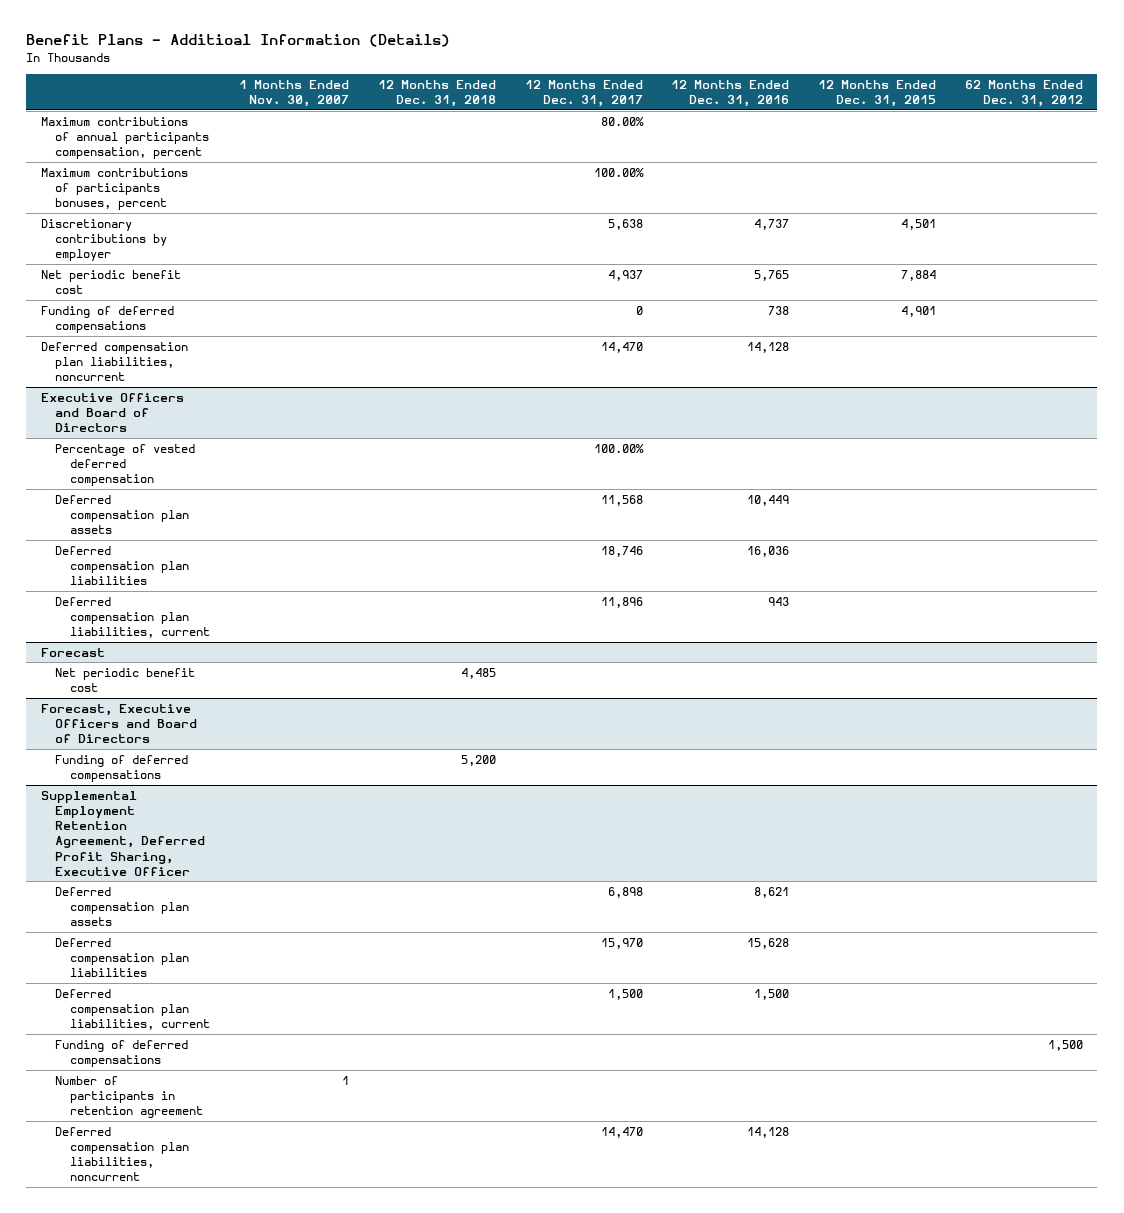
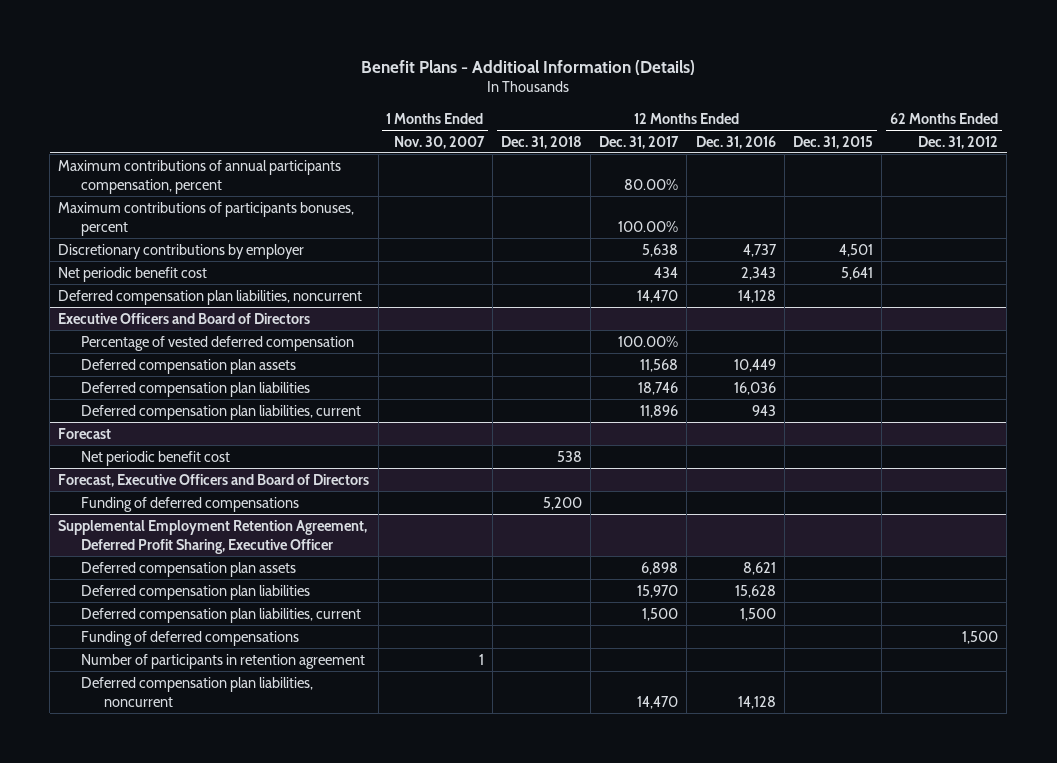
- Net periodic benefit cost | | | 4,937 | 5,765 | 7,884 |
- Funding of deferred compensations | | | 0 | 738 | 4,901 |
+ Net periodic benefit cost | | | 434 | 2,343 | 5,641 |
@ Forecast
- Net periodic benefit cost | | 4,485 | | | |
+ Net periodic benefit cost | | 538 | | | |

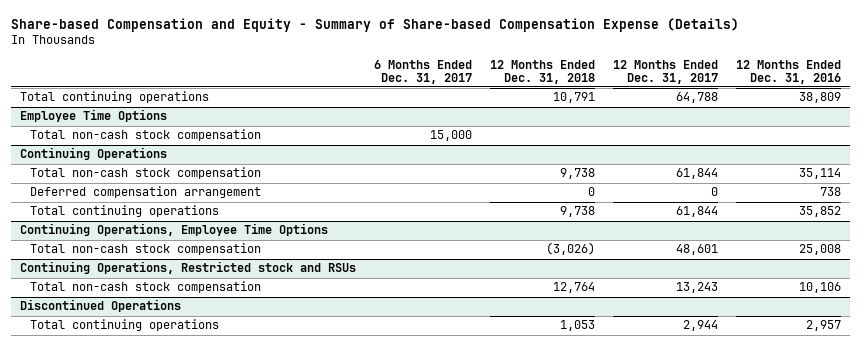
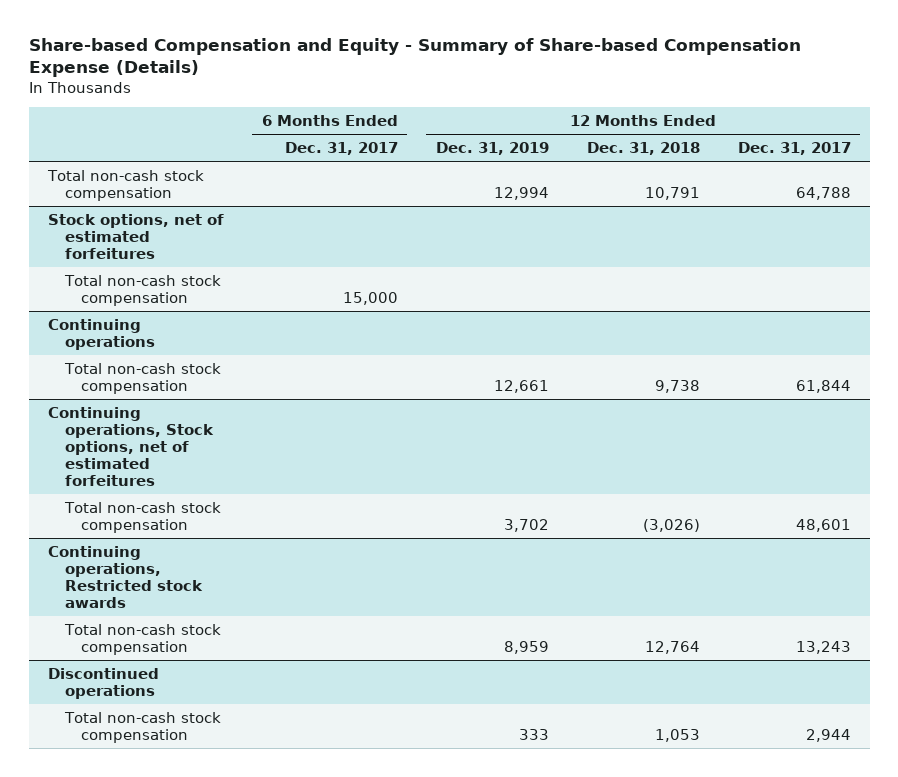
- | 6 Months Ended Dec. 31, 2017 | 12 Months Ended Dec. 31, 2018 | 12 Months Ended Dec. 31, 2017 | 12 Months Ended Dec. 31, 2016
+ | 6 Months Ended Dec. 31, 2017 | 12 Months Ended Dec. 31, 2019 | 12 Months Ended Dec. 31, 2018 | 12 Months Ended Dec. 31, 2017
- Total continuing operations | | 10,791 | 64,788 | 38,809
- Employee Time Options
+ Total non-cash stock compensation | | 12,994 | 10,791 | 64,788
+ Stock options, net of estimated forfeitures
- Continuing Operations
+ Continuing operations
- Deferred compensation arrangement | | 0 | 0 | 738
- Total continuing operations | | 9,738 | 61,844 | 35,852
- Continuing Operations, Employee Time Options
+ Continuing operations, Stock options, net of estimated forfeitures
- Continuing Operations, Restricted stock and RSUs
+ Continuing operations, Restricted stock awards
- Discontinued Operations
- Total continuing operations | | 1,053 | 2,944 | 2,957
+ Discontinued operations
+ Total non-cash stock compensation | | 333 | 1,053 | 2,944

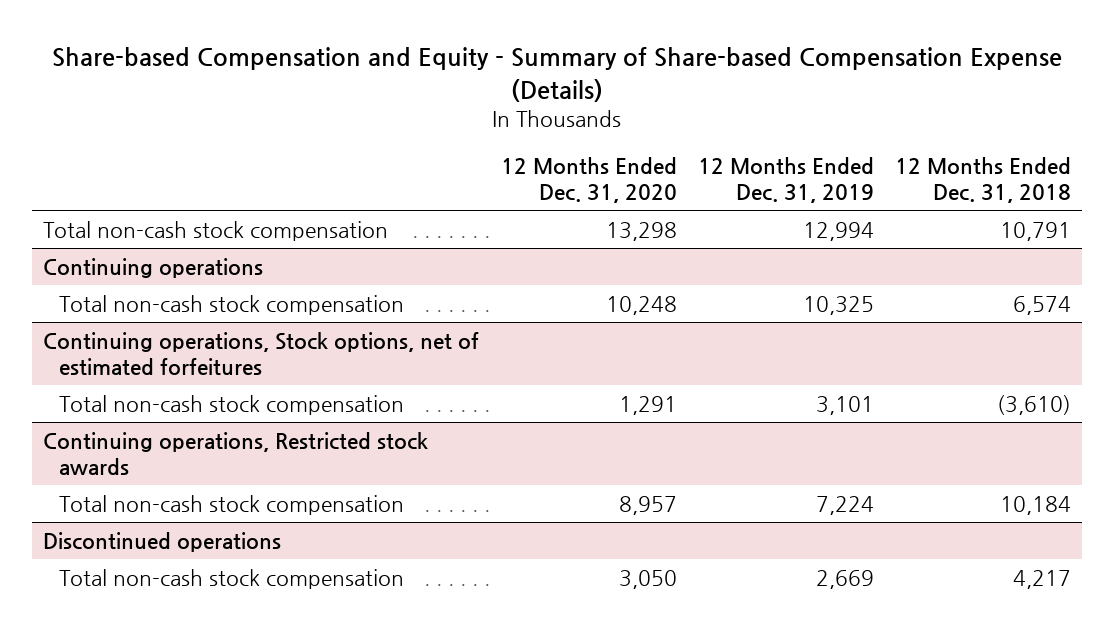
- | 6 Months Ended Dec. 31, 2017 | 12 Months Ended Dec. 31, 2019 | 12 Months Ended Dec. 31, 2018 | 12 Months Ended Dec. 31, 2017
+ | 12 Months Ended Dec. 31, 2020 | 12 Months Ended Dec. 31, 2019 | 12 Months Ended Dec. 31, 2018
- Stock options, net of estimated forfeitures
- Total non-cash stock compensation | 15,000 | | |
@ Continuing operations
- Total non-cash stock compensation | | 12,661 | 9,738 | 61,844
+ Total non-cash stock compensation | 10,248 | 10,325 | 6,574
@ Continuing operations, Stock options, net of estimated forfeitures
- Total non-cash stock compensation | | 3,702 | (3,026) | 48,601
+ Total non-cash stock compensation | 1,291 | 3,101 | (3,610)
@ Continuing operations, Restricted stock awards
- Total non-cash stock compensation | | 8,959 | 12,764 | 13,243
+ Total non-cash stock compensation | 8,957 | 7,224 | 10,184
@ Discontinued operations
- Total non-cash stock compensation | | 333 | 1,053 | 2,944
+ Total non-cash stock compensation | 3,050 | 2,669 | 4,217

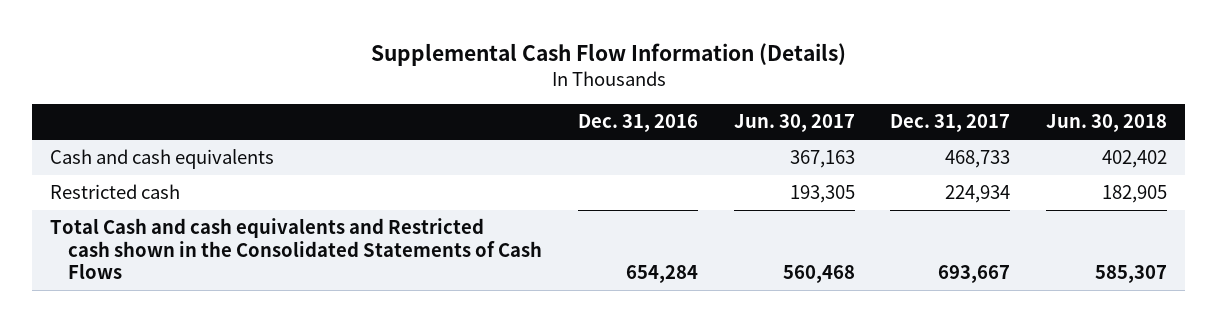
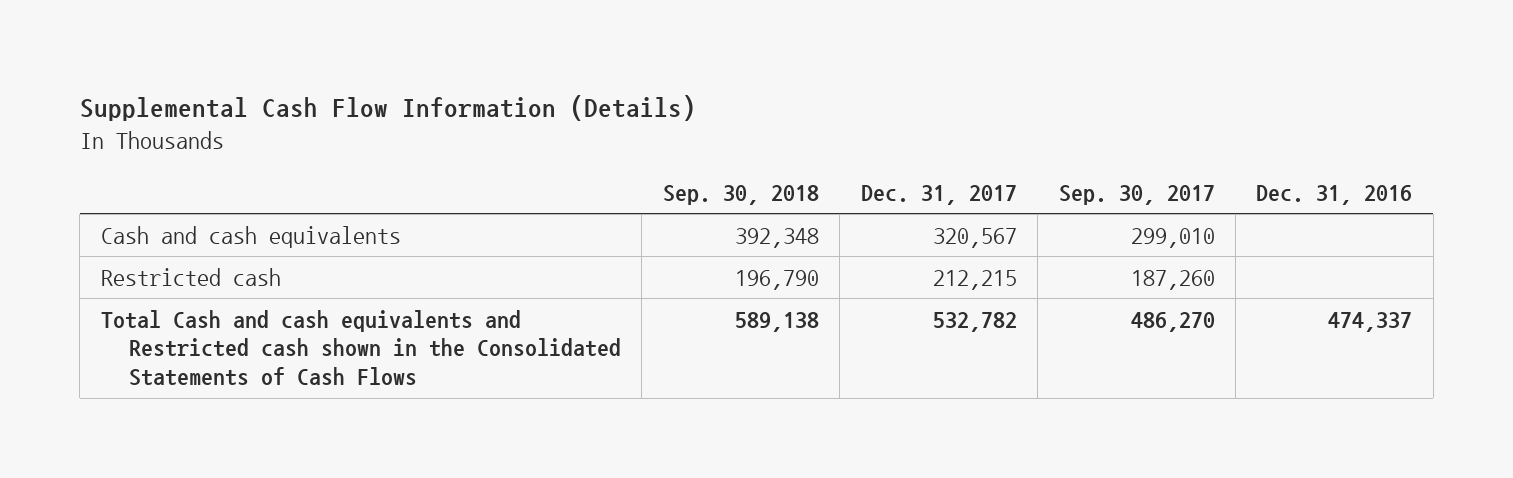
- | Dec. 31, 2016 | Jun. 30, 2017 | Dec. 31, 2017 | Jun. 30, 2018
+ | Sep. 30, 2018 | Dec. 31, 2017 | Sep. 30, 2017 | Dec. 31, 2016
- Cash and cash equivalents | | 367,163 | 468,733 | 402,402
- Restricted cash | | 193,305 | 224,934 | 182,905
- Total Cash and cash equivalents and Restricted cash shown in the Consolidated Statements of Cash Flows | 654,284 | 560,468 | 693,667 | 585,307
+ Cash and cash equivalents | 392,348 | 320,567 | 299,010 |
+ Restricted cash | 196,790 | 212,215 | 187,260 |
+ Total Cash and cash equivalents and Restricted cash shown in the Consolidated Statements of Cash Flows | 589,138 | 532,782 | 486,270 | 474,337

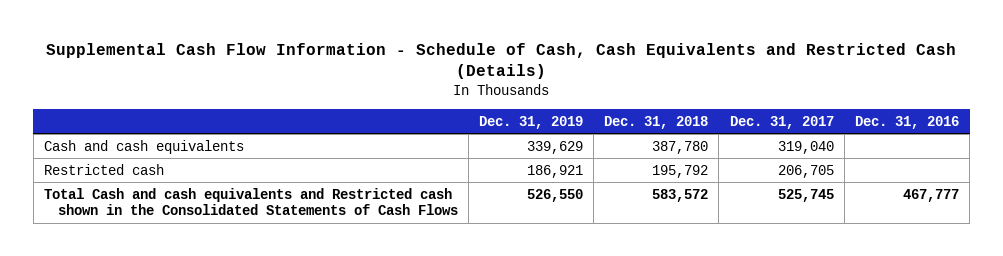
- Supplemental Cash Flow Information (Details)
+ Supplemental Cash Flow Information - Schedule of Cash, Cash Equivalents and Restricted Cash (Details)
- | Sep. 30, 2018 | Dec. 31, 2017 | Sep. 30, 2017 | Dec. 31, 2016
+ | Dec. 31, 2019 | Dec. 31, 2018 | Dec. 31, 2017 | Dec. 31, 2016
- Cash and cash equivalents | 392,348 | 320,567 | 299,010 |
- Restricted cash | 196,790 | 212,215 | 187,260 |
- Total Cash and cash equivalents and Restricted cash shown in the Consolidated Statements of Cash Flows | 589,138 | 532,782 | 486,270 | 474,337
+ Cash and cash equivalents | 339,629 | 387,780 | 319,040 |
+ Restricted cash | 186,921 | 195,792 | 206,705 |
+ Total Cash and cash equivalents and Restricted cash shown in the Consolidated Statements of Cash Flows | 526,550 | 583,572 | 525,745 | 467,777

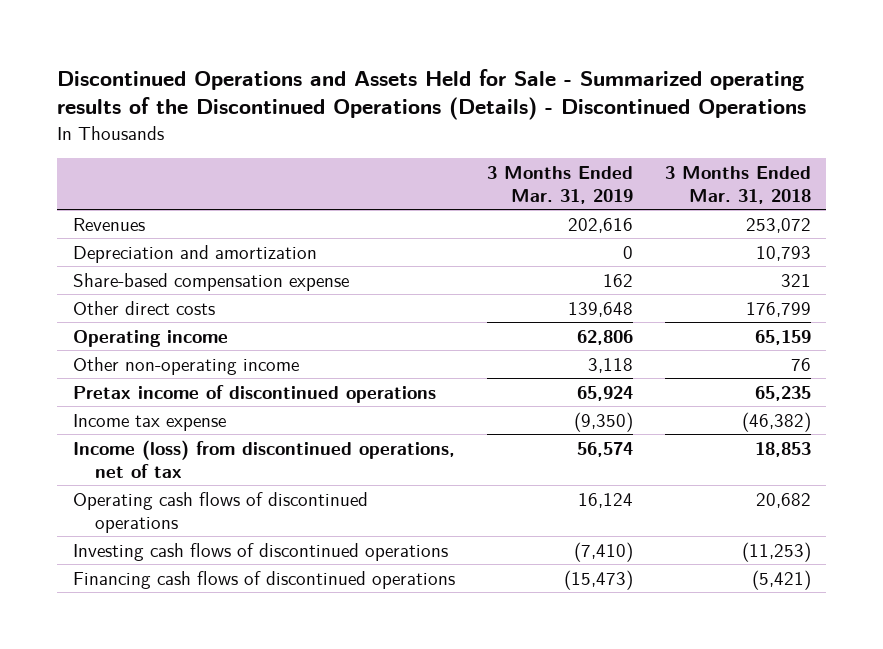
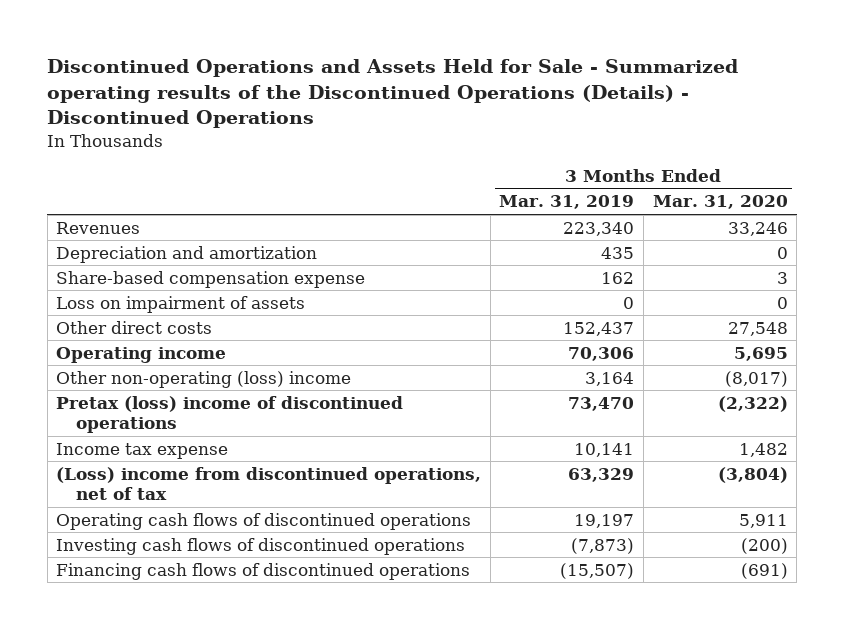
- | 3 Months Ended Mar. 31, 2019 | 3 Months Ended Mar. 31, 2018
+ | 3 Months Ended Mar. 31, 2019 | 3 Months Ended Mar. 31, 2020
- Revenues | 202,616 | 253,072
- Depreciation and amortization | 0 | 10,793
+ Revenues | 223,340 | 33,246
+ Depreciation and amortization | 435 | 0
- Other direct costs | 139,648 | 176,799
- Operating income | 62,806 | 65,159
- Other non-operating income | 3,118 | 76
- Pretax income of discontinued operations | 65,924 | 65,235
- Income tax expense | (9,350) | (46,382)
- Income (loss) from discontinued operations, net of tax | 56,574 | 18,853
- Operating cash flows of discontinued operations | 16,124 | 20,682
- Investing cash flows of discontinued operations | (7,410) | (11,253)
- Financing cash flows of discontinued operations | (15,473) | (5,421)
+ Loss on impairment of assets | 0 | 0
+ Other direct costs | 152,437 | 27,548
+ Operating income | 70,306 | 5,695
+ Other non-operating (loss) income | 3,164 | (8,017)
+ Pretax (loss) income of discontinued operations | 73,470 | (2,322)
+ Income tax expense | 10,141 | 1,482
+ (Loss) income from discontinued operations, net of tax | 63,329 | (3,804)
+ Operating cash flows of discontinued operations | 19,197 | 5,911
+ Investing cash flows of discontinued operations | (7,873) | (200)
+ Financing cash flows of discontinued operations | (15,507) | (691)

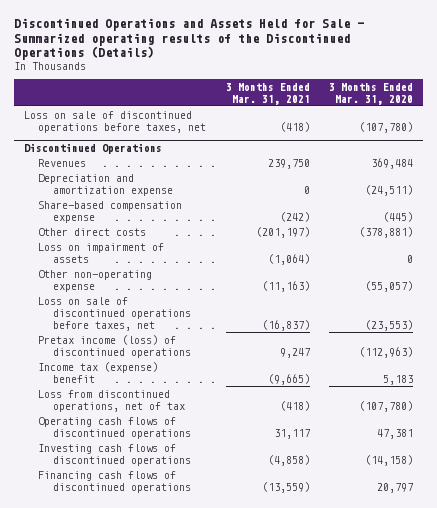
- Discontinued Operations and Assets Held for Sale - Summarized operating results of the Discontinued Operations (Details) - Discontinued Operations
+ Discontinued Operations and Assets Held for Sale - Summarized operating results of the Discontinued Operations (Details)
- | 3 Months Ended Mar. 31, 2019 | 3 Months Ended Mar. 31, 2020
+ | 3 Months Ended Mar. 31, 2021 | 3 Months Ended Mar. 31, 2020
- Revenues | 223,340 | 33,246
- Depreciation and amortization | 435 | 0
- Share-based compensation expense | 162 | 3
+ Loss on sale of discontinued operations before taxes, net | (418) | (107,780)
+ Discontinued Operations
+ Revenues | 239,750 | 369,484
+ Depreciation and amortization expense | 0 | (24,511)
+ Share-based compensation expense | (242) | (445)
+ Other direct costs | (201,197) | (378,881)
- Other direct costs | 152,437 | 27,548
- Operating income | 70,306 | 5,695
- Other non-operating (loss) income | 3,164 | (8,017)
- Pretax (loss) income of discontinued operations | 73,470 | (2,322)
- Income tax expense | 10,141 | 1,482
- (Loss) income from discontinued operations, net of tax | 63,329 | (3,804)
- Operating cash flows of discontinued operations | 19,197 | 5,911
- Investing cash flows of discontinued operations | (7,873) | (200)
- Financing cash flows of discontinued operations | (15,507) | (691)
+ Other non-operating expense | (11,163) | (55,057)
+ Loss on sale of discontinued operations before taxes, net | (16,837) | (23,553)
+ Pretax income (loss) of discontinued operations | 9,247 | (112,963)
+ Income tax (expense) benefit | (9,665) | 5,183
+ Loss from discontinued operations, net of tax | (418) | (107,780)
+ Operating cash flows of discontinued operations | 31,117 | 47,381
+ Investing cash flows of discontinued operations | (4,858) | (14,158)
+ Financing cash flows of discontinued operations | (13,559) | 20,797

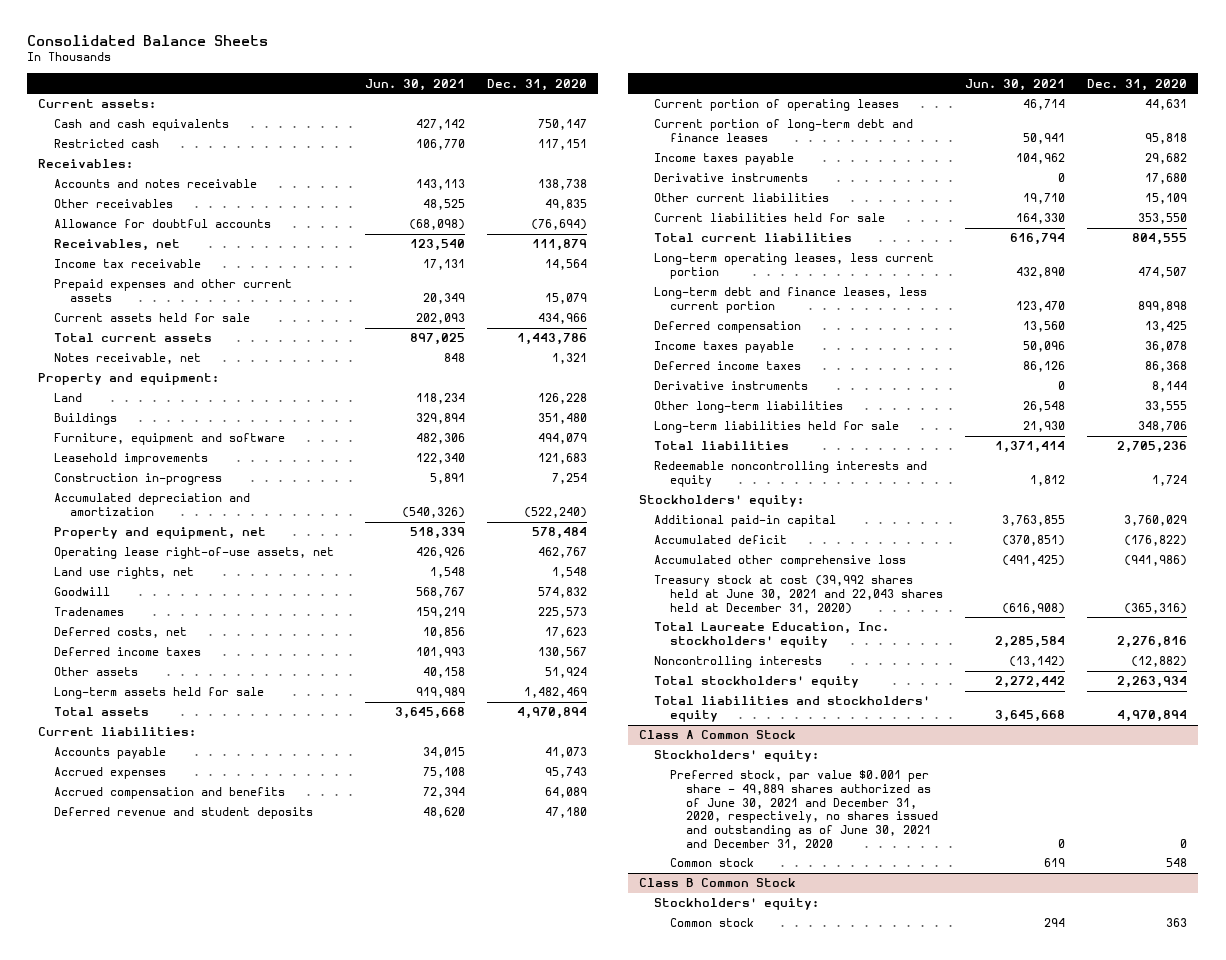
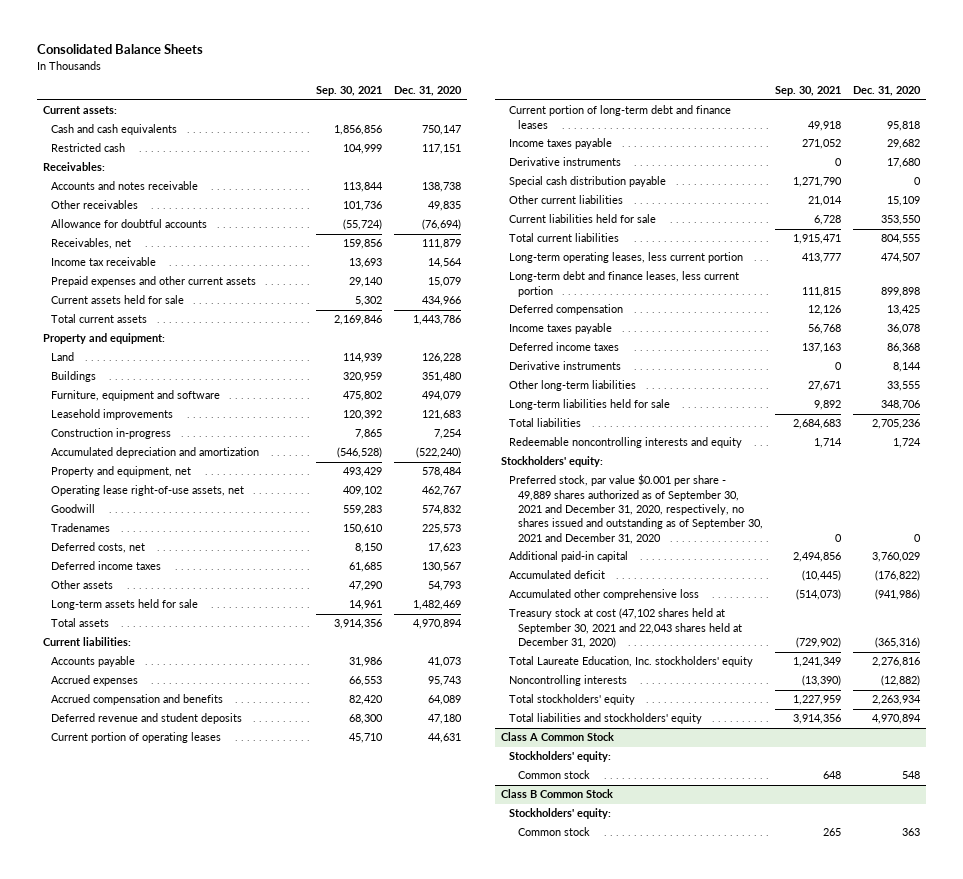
- | Jun. 30, 2021 | Dec. 31, 2020
+ | Sep. 30, 2021 | Dec. 31, 2020
- Notes receivable, net | 848 | 1,321
- Land use rights, net | 1,548 | 1,548
- Other assets | 40,158 | 51,924
+ Other assets | 47,290 | 54,793
+ Special cash distribution payable | 1,271,790 | 0
+ Preferred stock, par value $0.001 per share - 49,889 shares authorized as of September 30, 2021 and December 31, 2020, respectively, no shares issued and outstanding as of September 30, 2021 and December 31, 2020 | 0 | 0
- Treasury stock at cost (39,992 shares held at June 30, 2021 and 22,043 shares held at December 31, 2020) | (616,908) | (365,316)
+ Treasury stock at cost (47,102 shares held at September 30, 2021 and 22,043 shares held at December 31, 2020) | (729,902) | (365,316)
@ Class A Common Stock
- Preferred stock, par value $0.001 per share - 49,889 shares authorized as of June 30, 2021 and December 31, 2020, respectively, no shares issued and outstanding as of June 30, 2021 and December 31, 2020 | 0 | 0

